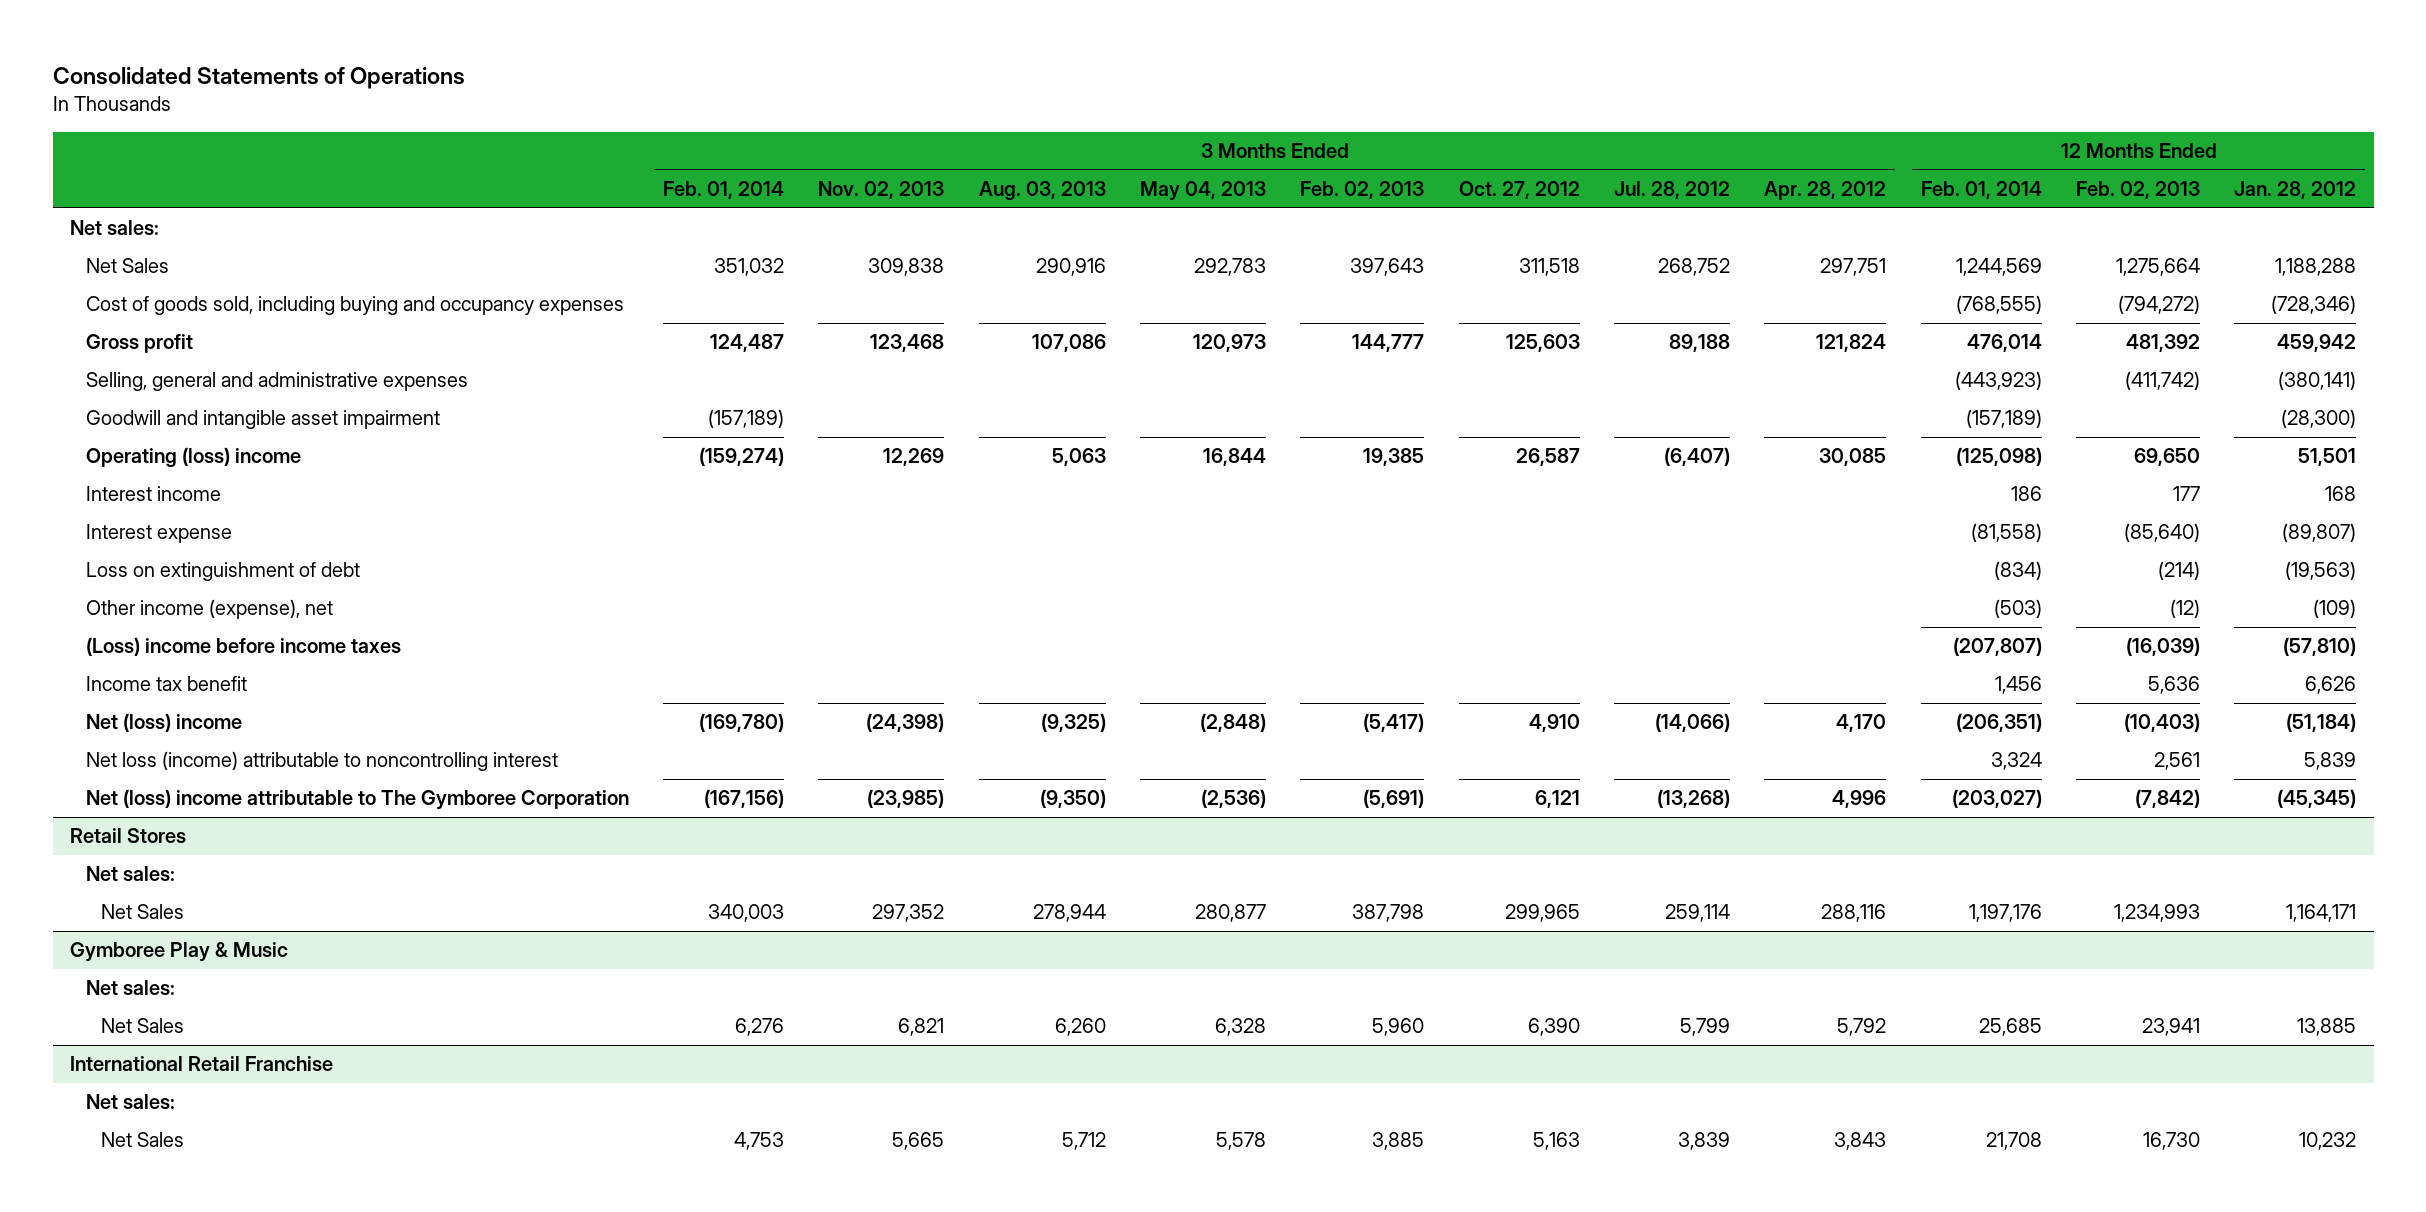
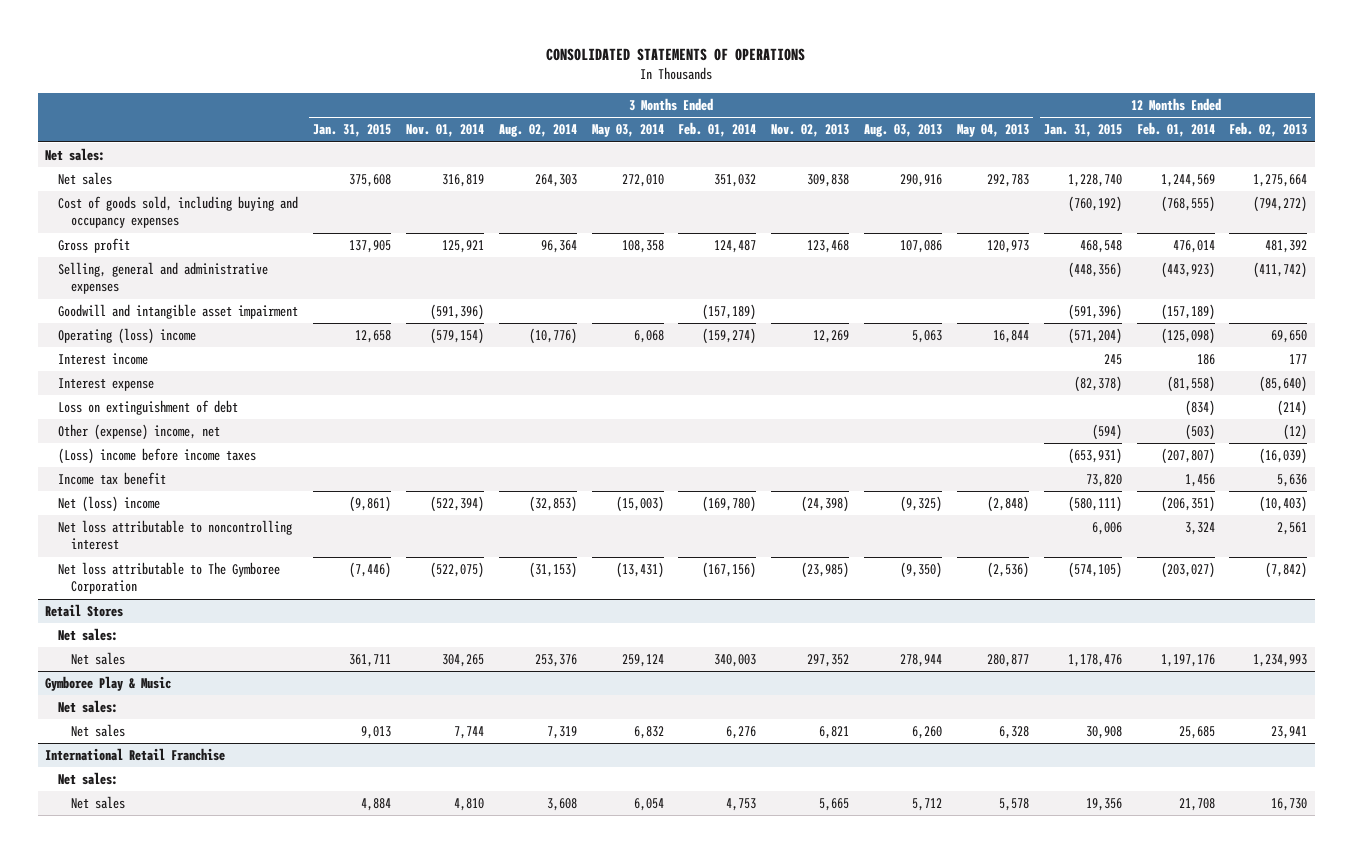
- Consolidated Statements of Operations
+ CONSOLIDATED STATEMENTS OF OPERATIONS
- | 3 Months Ended Feb. 01, 2014 | 3 Months Ended Nov. 02, 2013 | 3 Months Ended Aug. 03, 2013 | 3 Months Ended May 04, 2013 | 3 Months Ended Feb. 02, 2013 | 3 Months Ended Oct. 27, 2012 | 3 Months Ended Jul. 28, 2012 | 3 Months Ended Apr. 28, 2012 | 12 Months Ended Feb. 01, 2014 | 12 Months Ended Feb. 02, 2013 | 12 Months Ended Jan. 28, 2012
+ | 3 Months Ended Jan. 31, 2015 | 3 Months Ended Nov. 01, 2014 | 3 Months Ended Aug. 02, 2014 | 3 Months Ended May 03, 2014 | 3 Months Ended Feb. 01, 2014 | 3 Months Ended Nov. 02, 2013 | 3 Months Ended Aug. 03, 2013 | 3 Months Ended May 04, 2013 | 12 Months Ended Jan. 31, 2015 | 12 Months Ended Feb. 01, 2014 | 12 Months Ended Feb. 02, 2013
- Net Sales | 351,032 | 309,838 | 290,916 | 292,783 | 397,643 | 311,518 | 268,752 | 297,751 | 1,244,569 | 1,275,664 | 1,188,288
+ Net sales | 375,608 | 316,819 | 264,303 | 272,010 | 351,032 | 309,838 | 290,916 | 292,783 | 1,228,740 | 1,244,569 | 1,275,664
- Other income (expense), net | | | | | | | | | (503) | (12) | (109)
+ Other (expense) income, net | | | | | | | | | (594) | (503) | (12)
- Net loss (income) attributable to noncontrolling interest | | | | | | | | | 3,324 | 2,561 | 5,839
- Net (loss) income attributable to The Gymboree Corporation | (167,156) | (23,985) | (9,350) | (2,536) | (5,691) | 6,121 | (13,268) | 4,996 | (203,027) | (7,842) | (45,345)
+ Net loss attributable to noncontrolling interest | | | | | | | | | 6,006 | 3,324 | 2,561
+ Net loss attributable to The Gymboree Corporation | (7,446) | (522,075) | (31,153) | (13,431) | (167,156) | (23,985) | (9,350) | (2,536) | (574,105) | (203,027) | (7,842)
@ Retail Stores
- Net Sales | 340,003 | 297,352 | 278,944 | 280,877 | 387,798 | 299,965 | 259,114 | 288,116 | 1,197,176 | 1,234,993 | 1,164,171
+ Net sales | 361,711 | 304,265 | 253,376 | 259,124 | 340,003 | 297,352 | 278,944 | 280,877 | 1,178,476 | 1,197,176 | 1,234,993
@ Gymboree Play & Music
- Net Sales | 6,276 | 6,821 | 6,260 | 6,328 | 5,960 | 6,390 | 5,799 | 5,792 | 25,685 | 23,941 | 13,885
+ Net sales | 9,013 | 7,744 | 7,319 | 6,832 | 6,276 | 6,821 | 6,260 | 6,328 | 30,908 | 25,685 | 23,941
@ International Retail Franchise
- Net Sales | 4,753 | 5,665 | 5,712 | 5,578 | 3,885 | 5,163 | 3,839 | 3,843 | 21,708 | 16,730 | 10,232
+ Net sales | 4,884 | 4,810 | 3,608 | 6,054 | 4,753 | 5,665 | 5,712 | 5,578 | 19,356 | 21,708 | 16,730

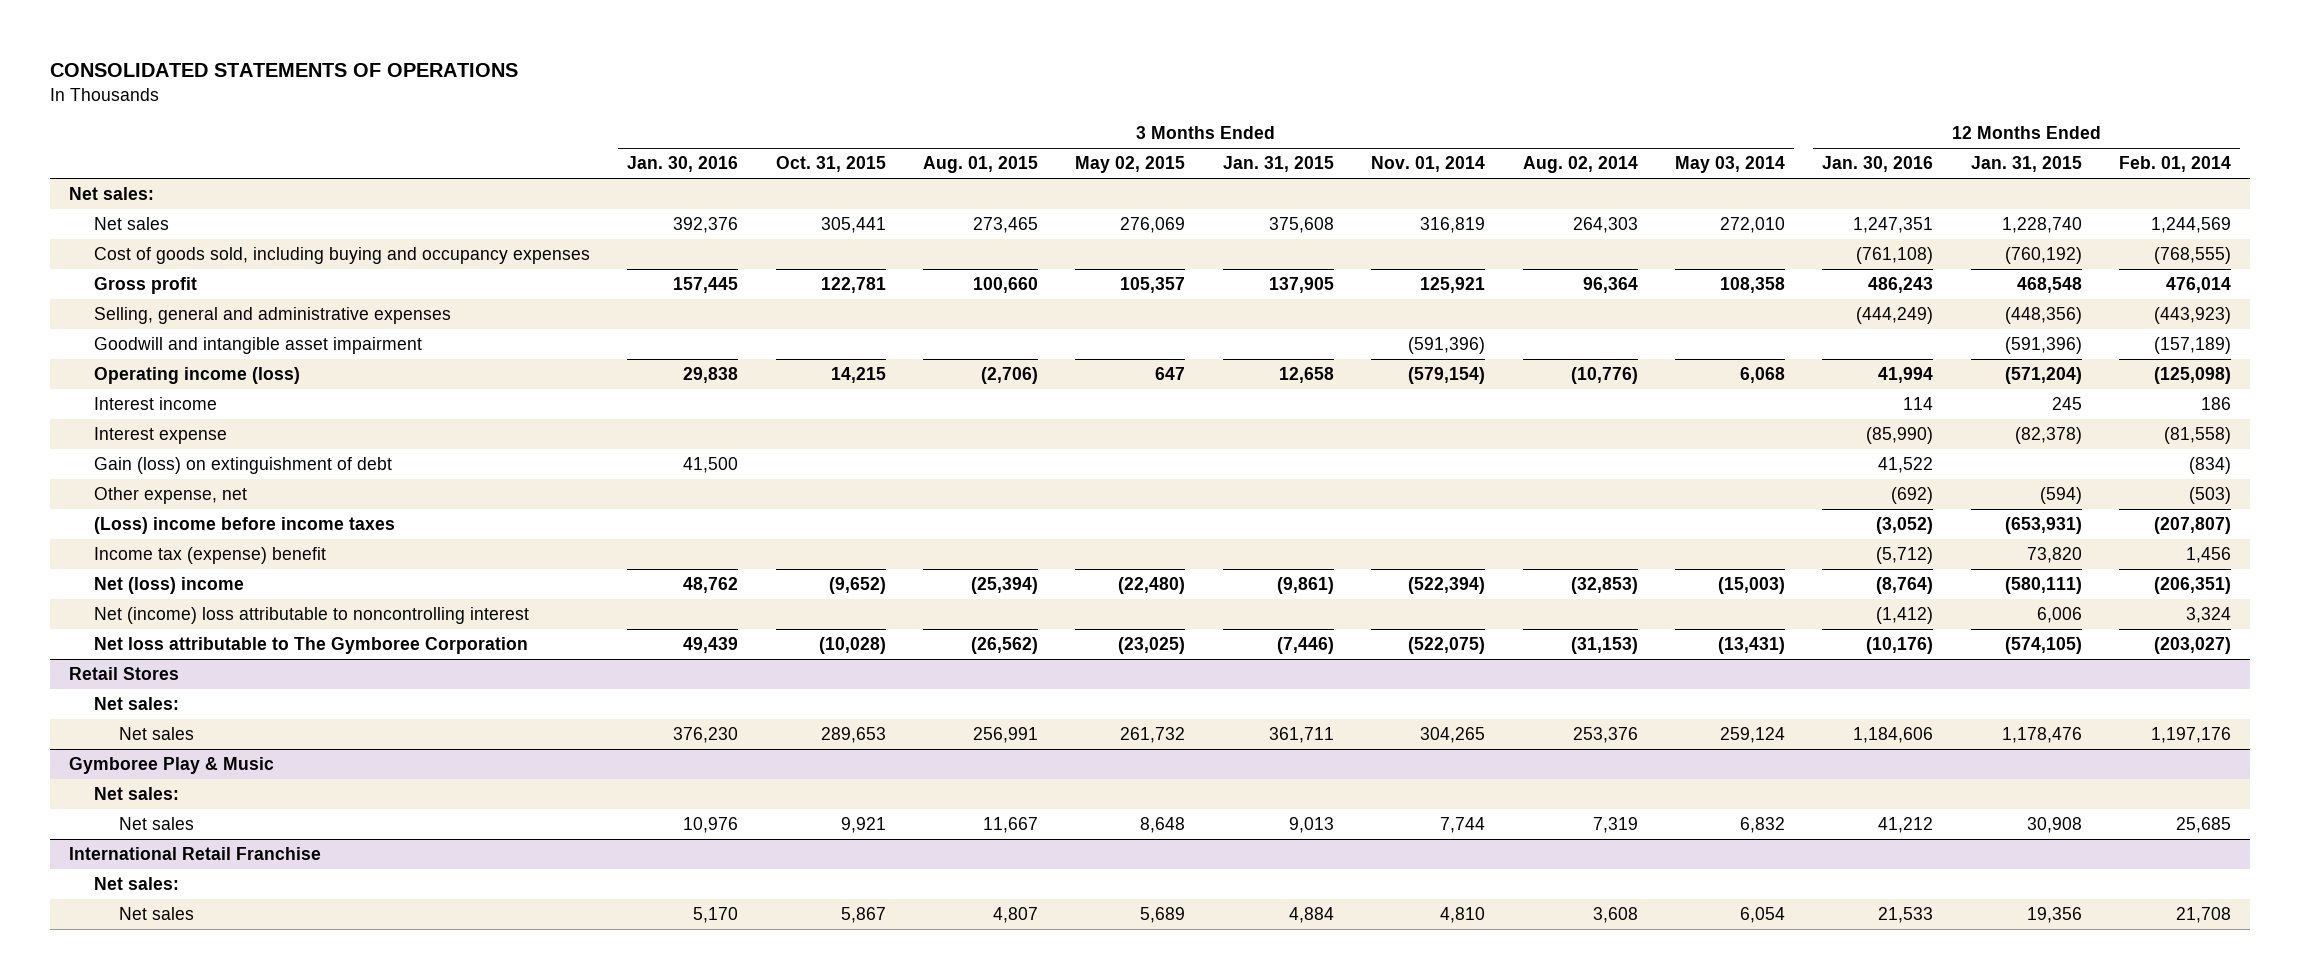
- | 3 Months Ended Jan. 31, 2015 | 3 Months Ended Nov. 01, 2014 | 3 Months Ended Aug. 02, 2014 | 3 Months Ended May 03, 2014 | 3 Months Ended Feb. 01, 2014 | 3 Months Ended Nov. 02, 2013 | 3 Months Ended Aug. 03, 2013 | 3 Months Ended May 04, 2013 | 12 Months Ended Jan. 31, 2015 | 12 Months Ended Feb. 01, 2014 | 12 Months Ended Feb. 02, 2013
+ | 3 Months Ended Jan. 30, 2016 | 3 Months Ended Oct. 31, 2015 | 3 Months Ended Aug. 01, 2015 | 3 Months Ended May 02, 2015 | 3 Months Ended Jan. 31, 2015 | 3 Months Ended Nov. 01, 2014 | 3 Months Ended Aug. 02, 2014 | 3 Months Ended May 03, 2014 | 12 Months Ended Jan. 30, 2016 | 12 Months Ended Jan. 31, 2015 | 12 Months Ended Feb. 01, 2014
- Operating (loss) income | 12,658 | (579,154) | (10,776) | 6,068 | (159,274) | 12,269 | 5,063 | 16,844 | (571,204) | (125,098) | 69,650
+ Operating income (loss) | 29,838 | 14,215 | (2,706) | 647 | 12,658 | (579,154) | (10,776) | 6,068 | 41,994 | (571,204) | (125,098)
- Loss on extinguishment of debt | | | | | | | | | | (834) | (214)
- Other (expense) income, net | | | | | | | | | (594) | (503) | (12)
+ Gain (loss) on extinguishment of debt | 41,500 | | | | | | | | 41,522 | | (834)
+ Other expense, net | | | | | | | | | (692) | (594) | (503)
- Income tax benefit | | | | | | | | | 73,820 | 1,456 | 5,636
+ Income tax (expense) benefit | | | | | | | | | (5,712) | 73,820 | 1,456
- Net loss attributable to noncontrolling interest | | | | | | | | | 6,006 | 3,324 | 2,561
+ Net (income) loss attributable to noncontrolling interest | | | | | | | | | (1,412) | 6,006 | 3,324

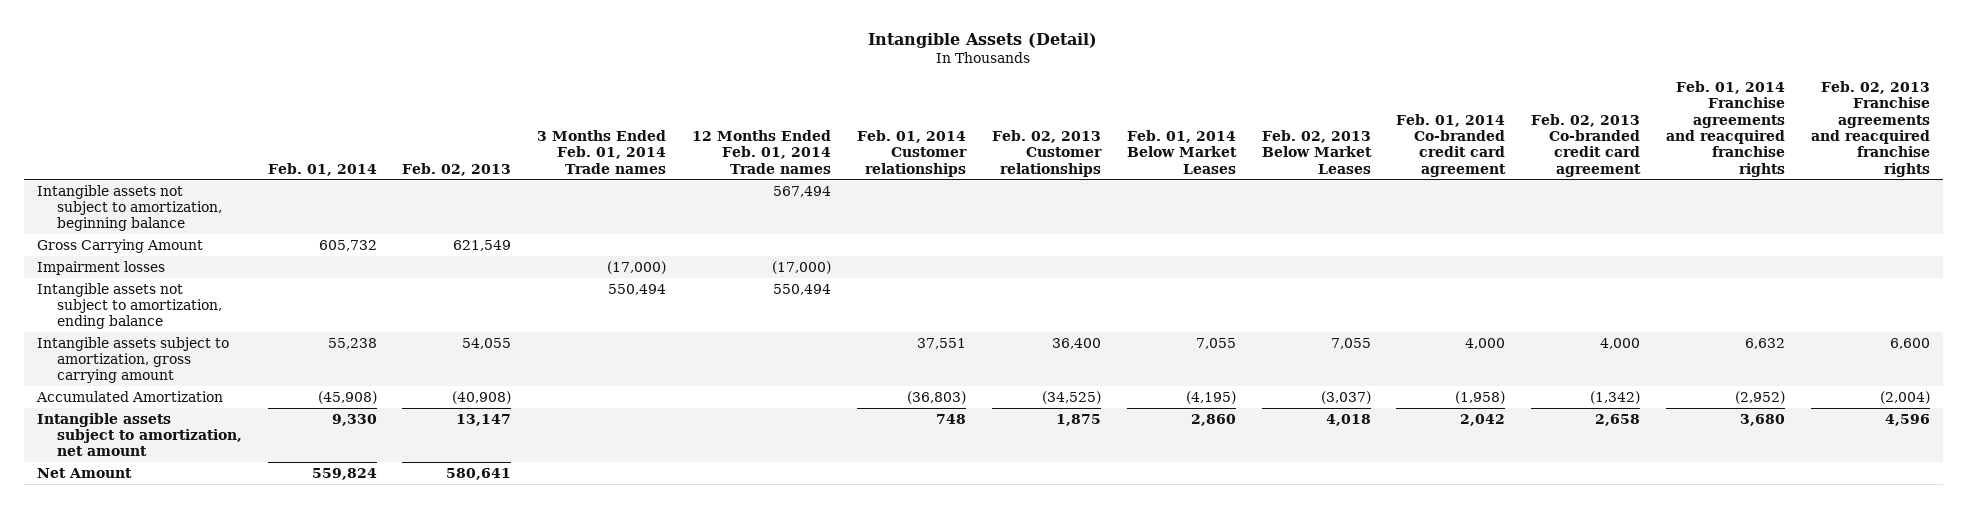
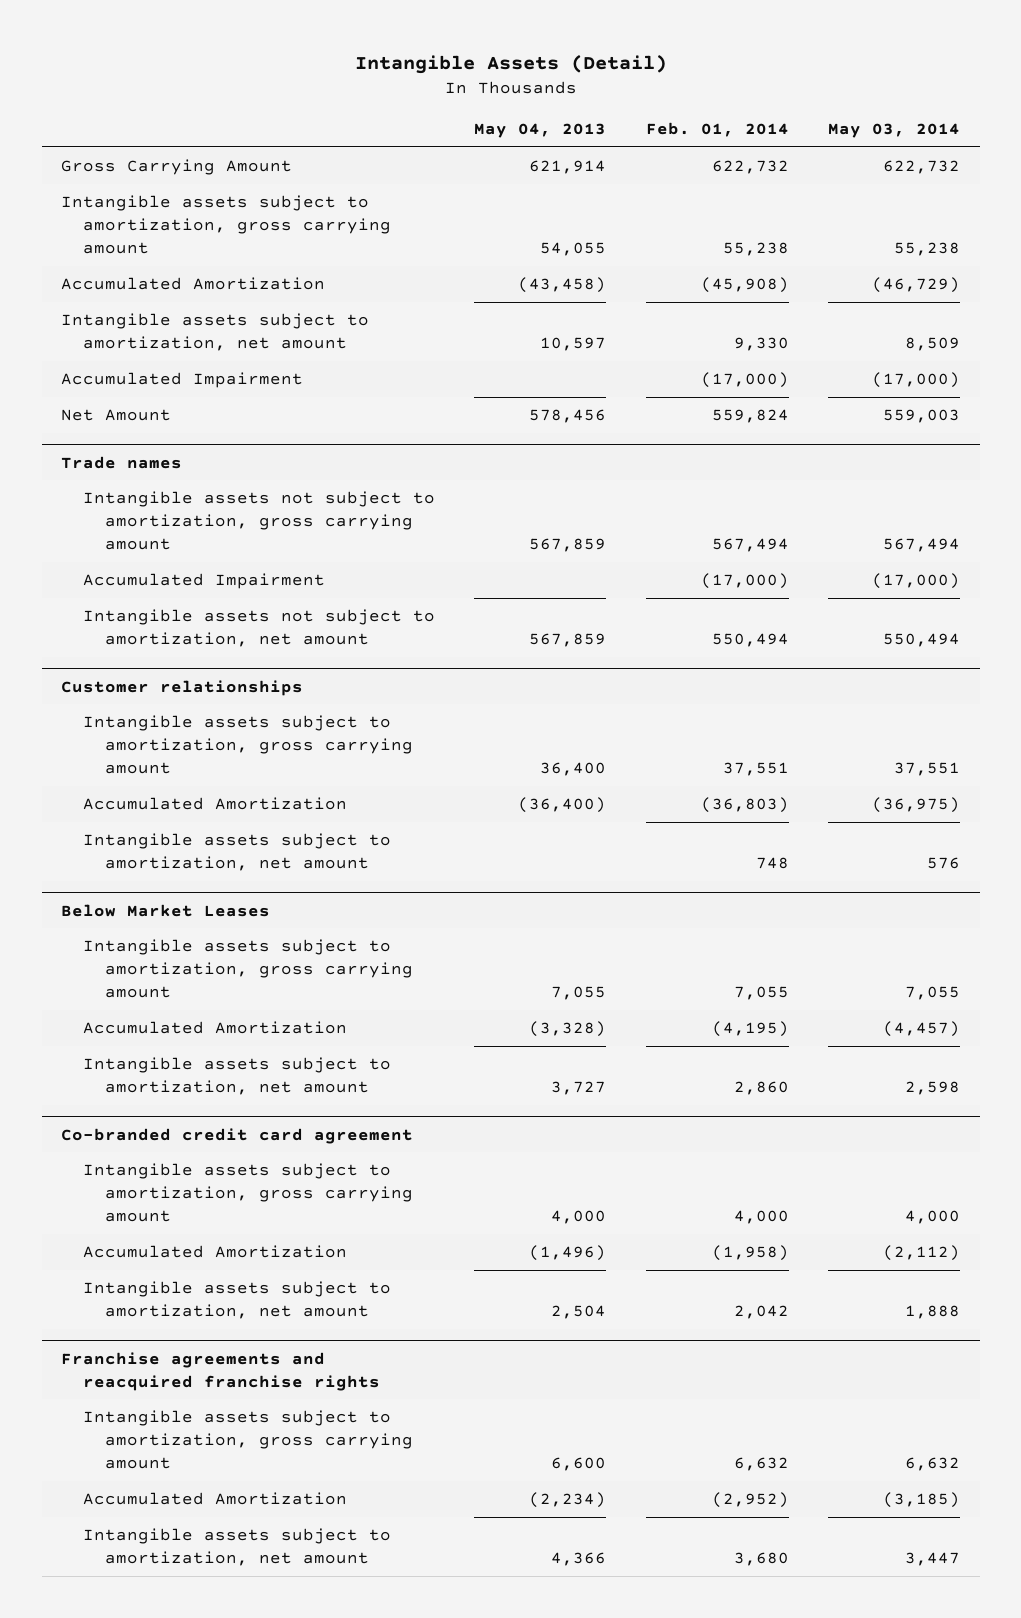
- | Feb. 01, 2014 | Feb. 02, 2013 | 3 Months Ended Feb. 01, 2014 Trade names | 12 Months Ended Feb. 01, 2014 Trade names | Feb. 01, 2014 Customer relationships | Feb. 02, 2013 Customer relationships | Feb. 01, 2014 Below Market Leases | Feb. 02, 2013 Below Market Leases | Feb. 01, 2014 Co-branded credit card agreement | Feb. 02, 2013 Co-branded credit card agreement | Feb. 01, 2014 Franchise agreements and reacquired franchise rights | Feb. 02, 2013 Franchise agreements and reacquired franchise rights
+ | May 04, 2013 | Feb. 01, 2014 | May 03, 2014
- Intangible assets not subject to amortization, beginning balance | | | | 567,494 | | | | | | | |
- Gross Carrying Amount | 605,732 | 621,549 | | | | | | | | | |
- Impairment losses | | | (17,000) | (17,000) | | | | | | | |
- Intangible assets not subject to amortization, ending balance | | | 550,494 | 550,494 | | | | | | | |
+ Gross Carrying Amount | 621,914 | 622,732 | 622,732
+ Accumulated Impairment | | (17,000) | (17,000)
+ Trade names
+ Intangible assets not subject to amortization, gross carrying amount | 567,859 | 567,494 | 567,494
+ Accumulated Impairment | | (17,000) | (17,000)
+ Intangible assets not subject to amortization, net amount | 567,859 | 550,494 | 550,494
+ Customer relationships
+ Intangible assets subject to amortization, gross carrying amount | 36,400 | 37,551 | 37,551
+ Accumulated Amortization | (36,400) | (36,803) | (36,975)
+ Intangible assets subject to amortization, net amount | | 748 | 576
+ Below Market Leases
+ Intangible assets subject to amortization, gross carrying amount | 7,055 | 7,055 | 7,055
+ Accumulated Amortization | (3,328) | (4,195) | (4,457)
+ Intangible assets subject to amortization, net amount | 3,727 | 2,860 | 2,598
+ Co-branded credit card agreement
+ Intangible assets subject to amortization, gross carrying amount | 4,000 | 4,000 | 4,000
+ Accumulated Amortization | (1,496) | (1,958) | (2,112)
+ Intangible assets subject to amortization, net amount | 2,504 | 2,042 | 1,888
+ Franchise agreements and reacquired franchise rights
+ Intangible assets subject to amortization, gross carrying amount | 6,600 | 6,632 | 6,632
+ Accumulated Amortization | (2,234) | (2,952) | (3,185)
+ Intangible assets subject to amortization, net amount | 4,366 | 3,680 | 3,447

